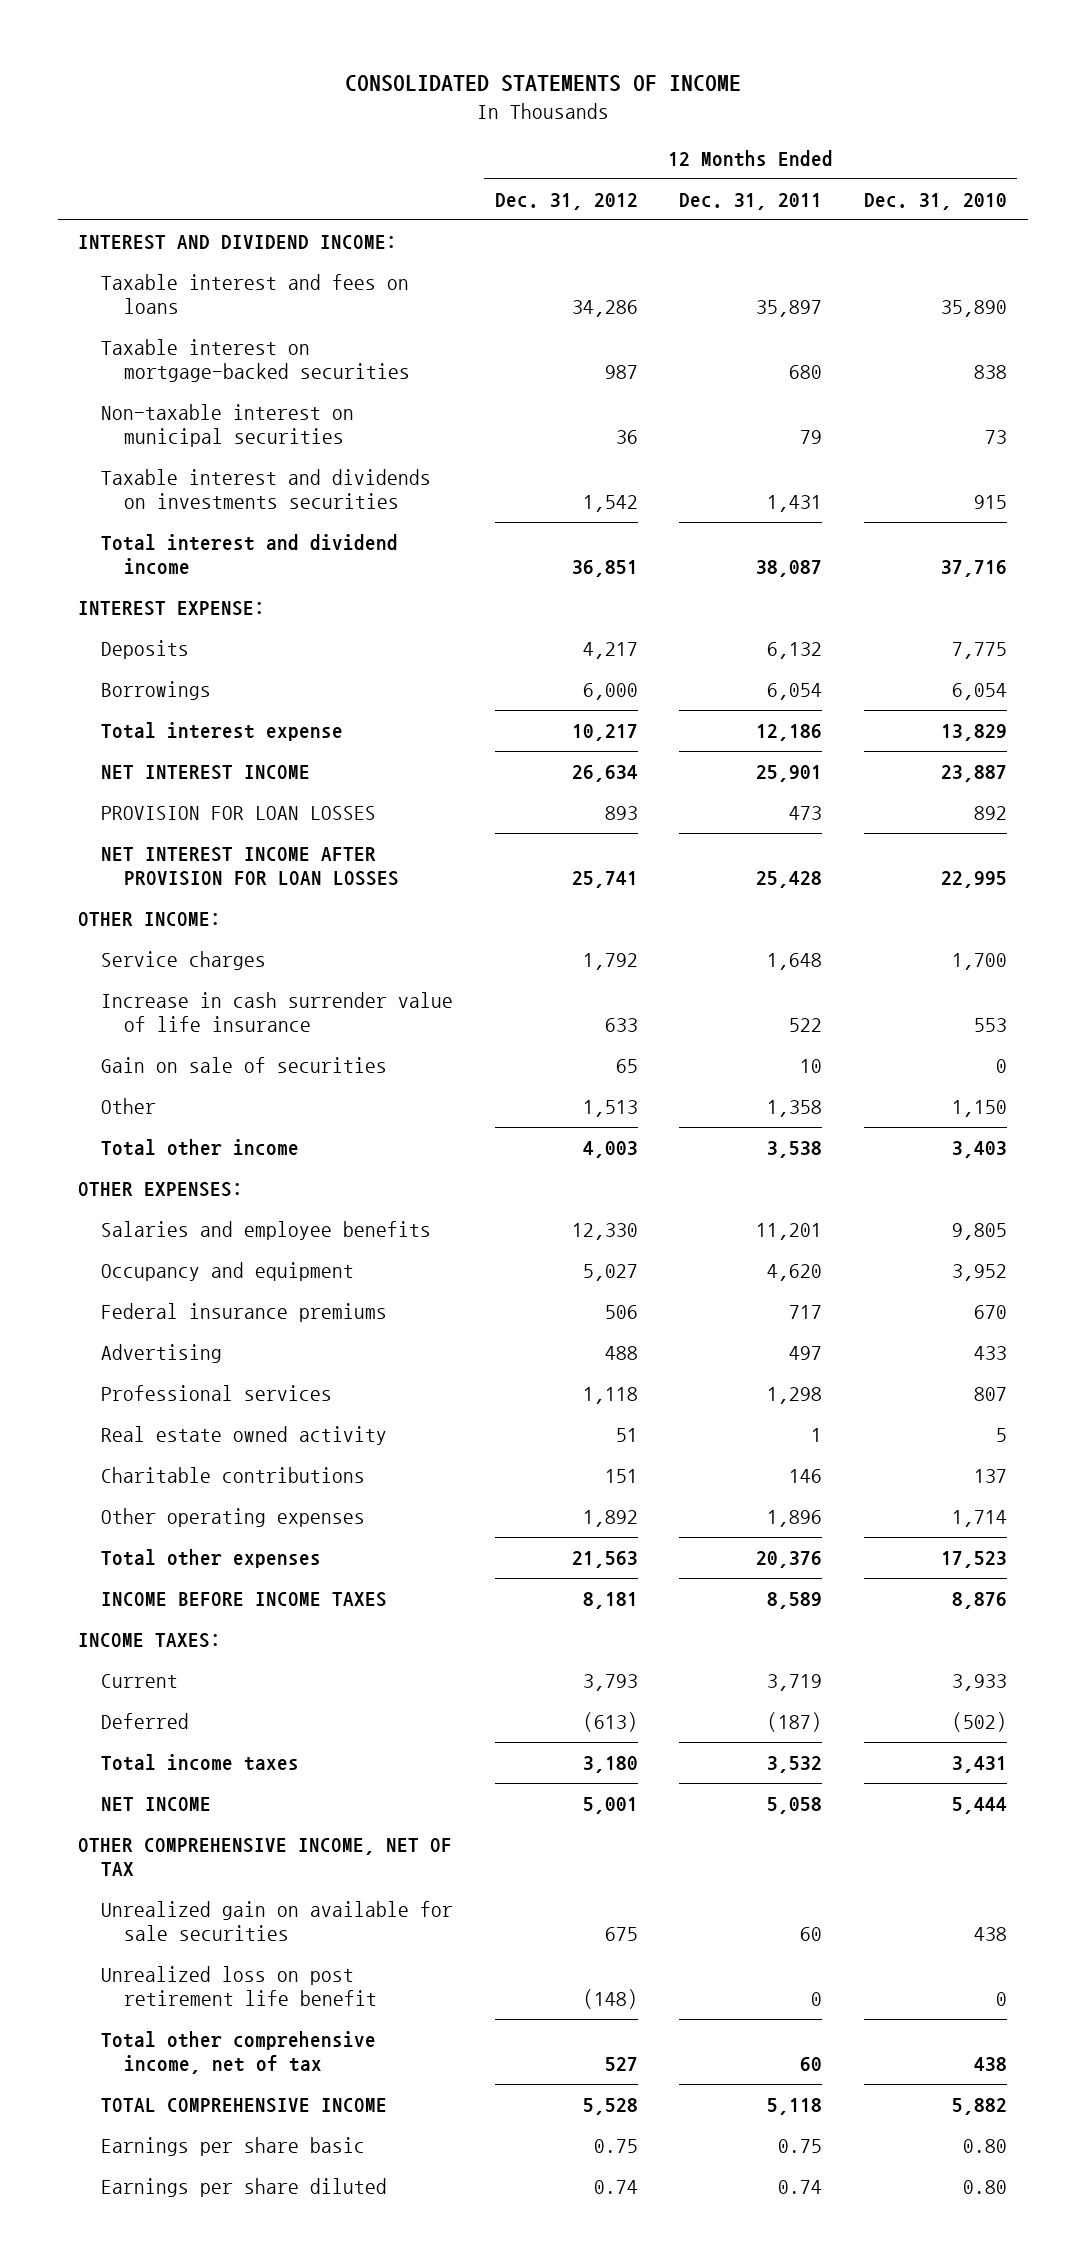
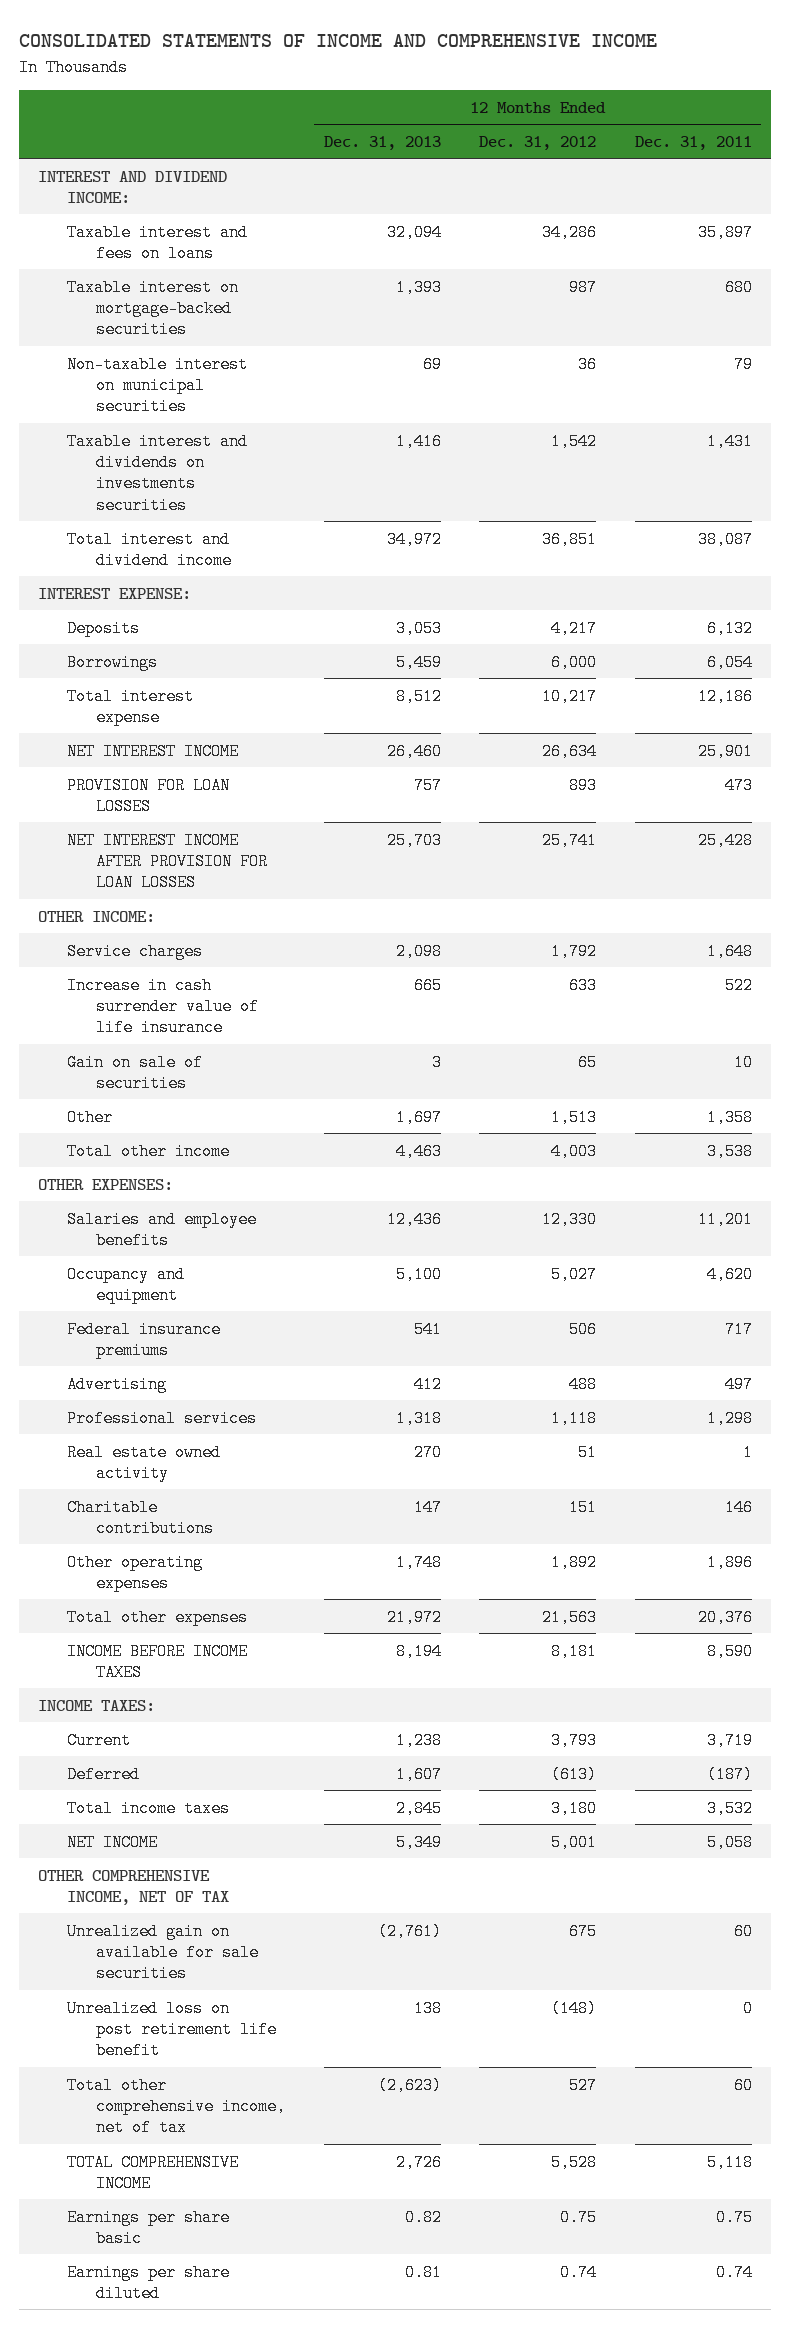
- CONSOLIDATED STATEMENTS OF INCOME
+ CONSOLIDATED STATEMENTS OF INCOME AND COMPREHENSIVE INCOME
- | 12 Months Ended Dec. 31, 2012 | 12 Months Ended Dec. 31, 2011 | 12 Months Ended Dec. 31, 2010
+ | 12 Months Ended Dec. 31, 2013 | 12 Months Ended Dec. 31, 2012 | 12 Months Ended Dec. 31, 2011
- INCOME BEFORE INCOME TAXES | 8,181 | 8,589 | 8,876
+ INCOME BEFORE INCOME TAXES | 8,194 | 8,181 | 8,590

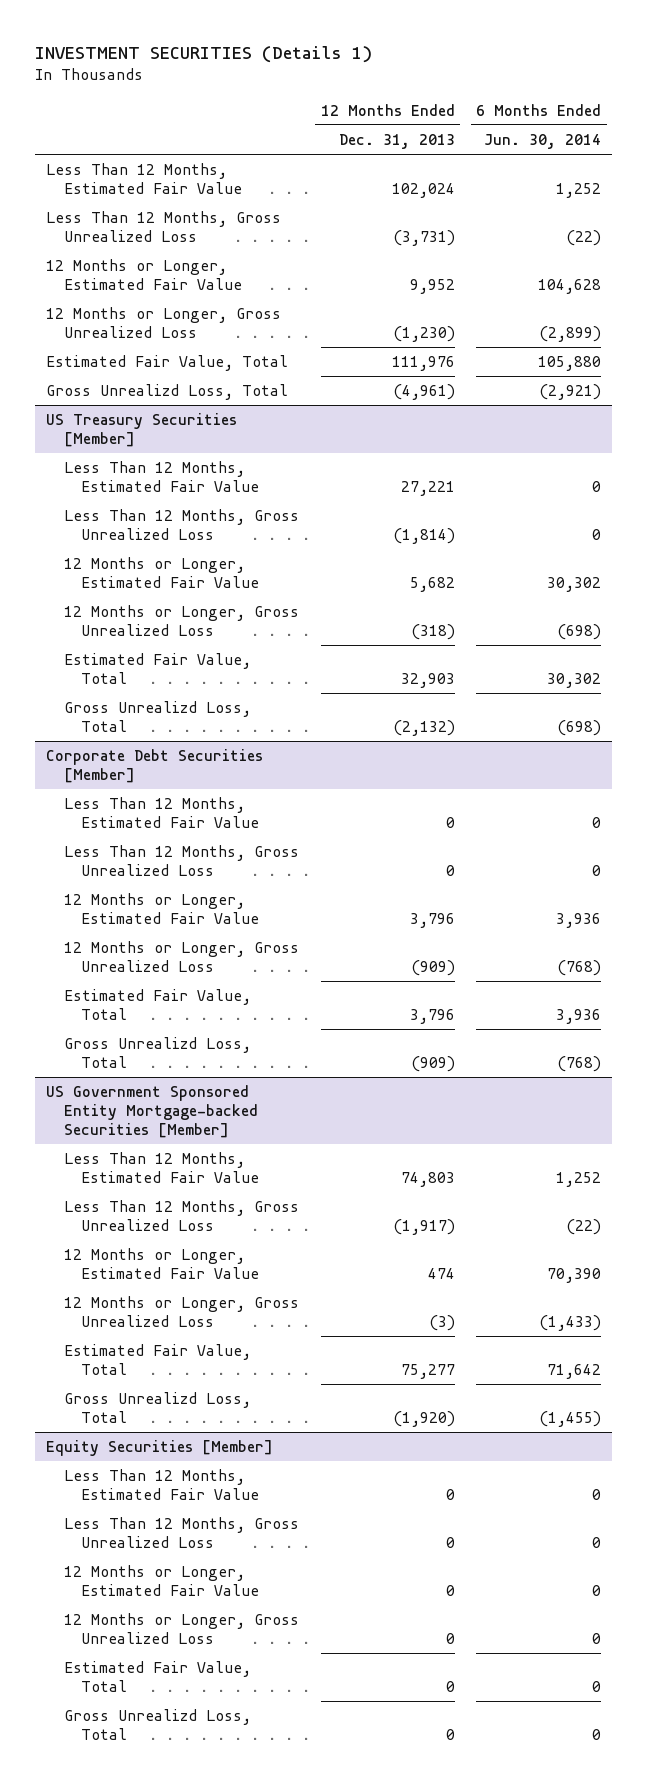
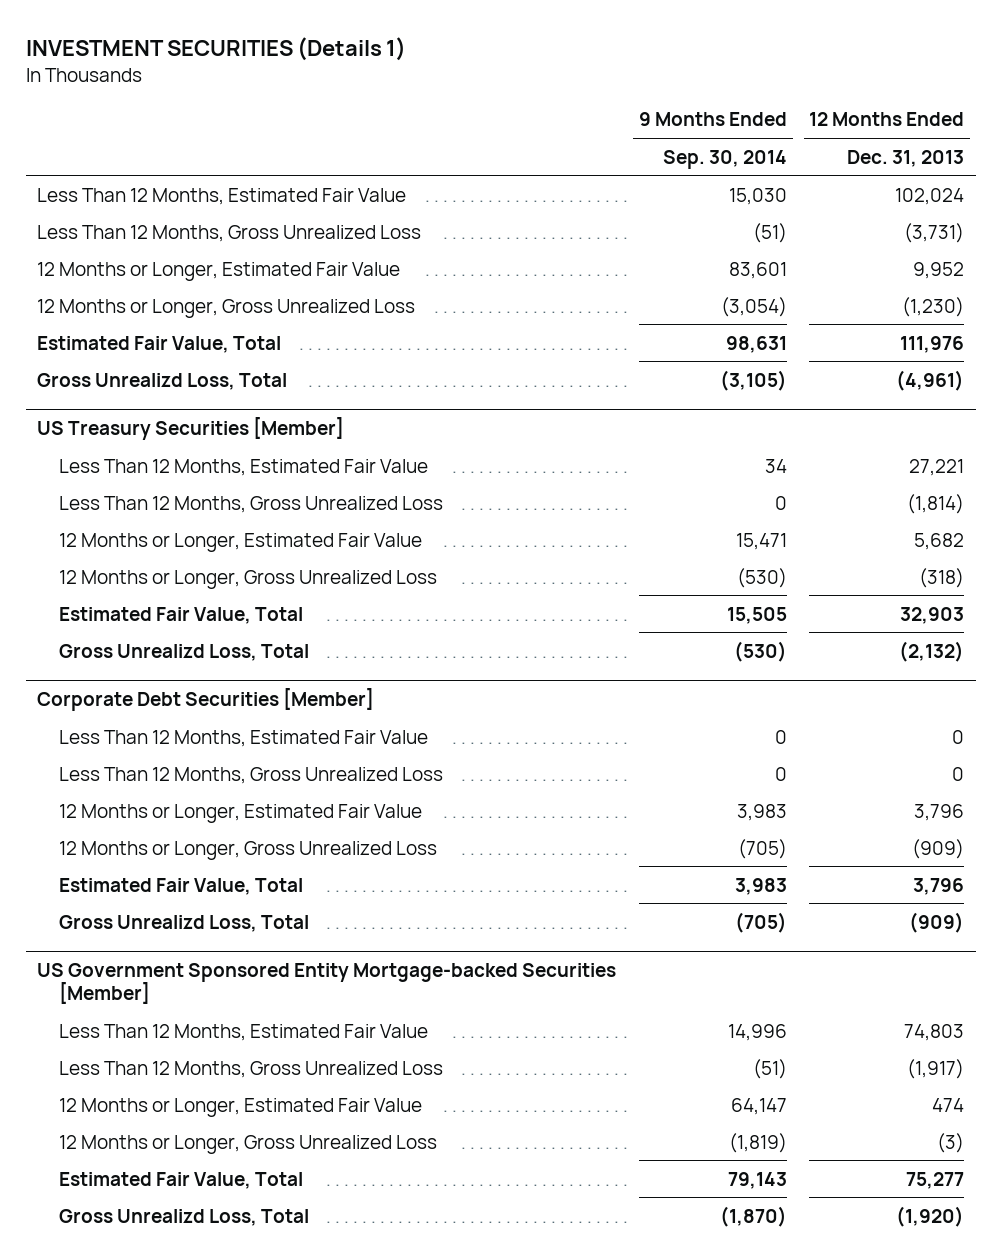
- | 12 Months Ended Dec. 31, 2013 | 6 Months Ended Jun. 30, 2014
+ | 9 Months Ended Sep. 30, 2014 | 12 Months Ended Dec. 31, 2013
- Equity Securities [Member]
- Less Than 12 Months, Estimated Fair Value | 0 | 0
- Less Than 12 Months, Gross Unrealized Loss | 0 | 0
- 12 Months or Longer, Estimated Fair Value | 0 | 0
- 12 Months or Longer, Gross Unrealized Loss | 0 | 0
- Estimated Fair Value, Total | 0 | 0
- Gross Unrealizd Loss, Total | 0 | 0

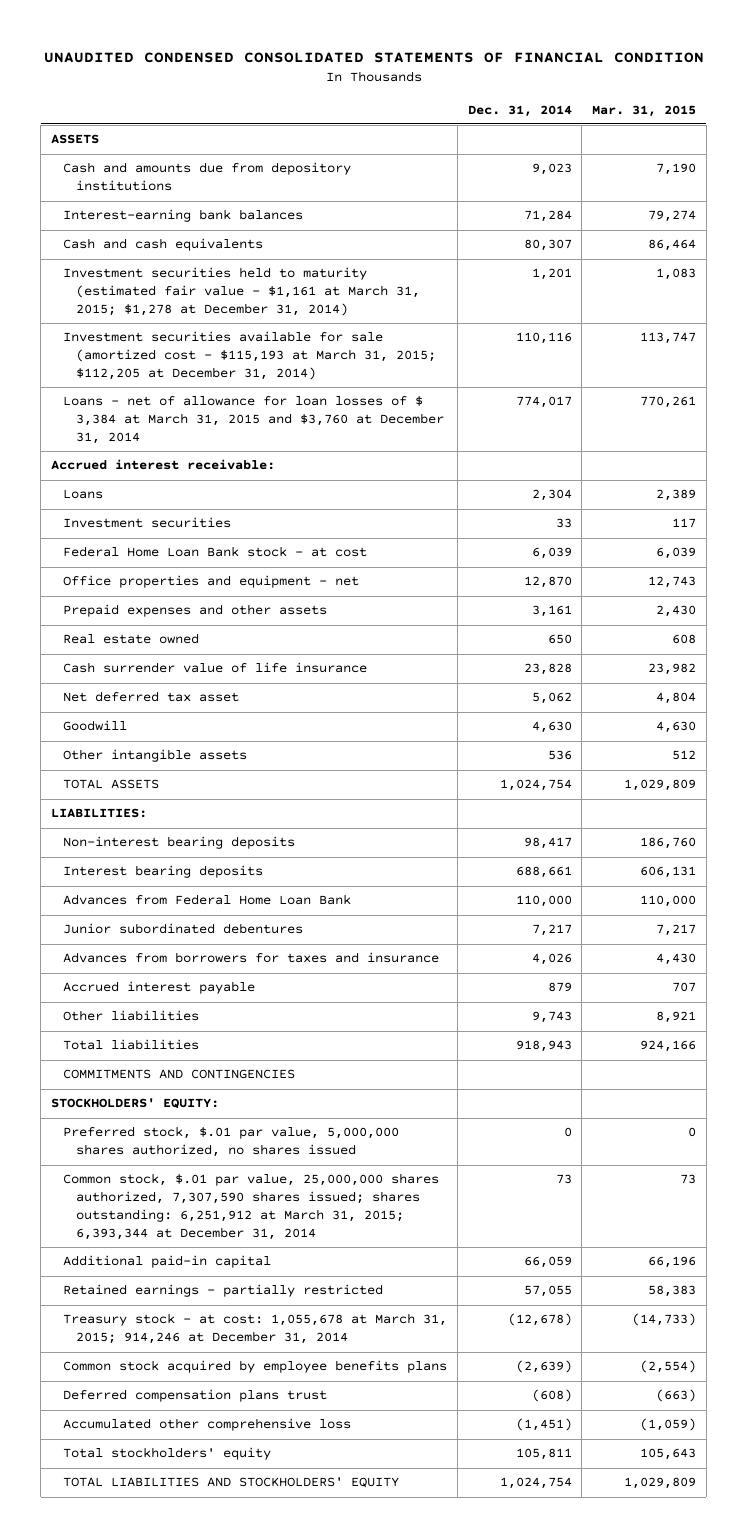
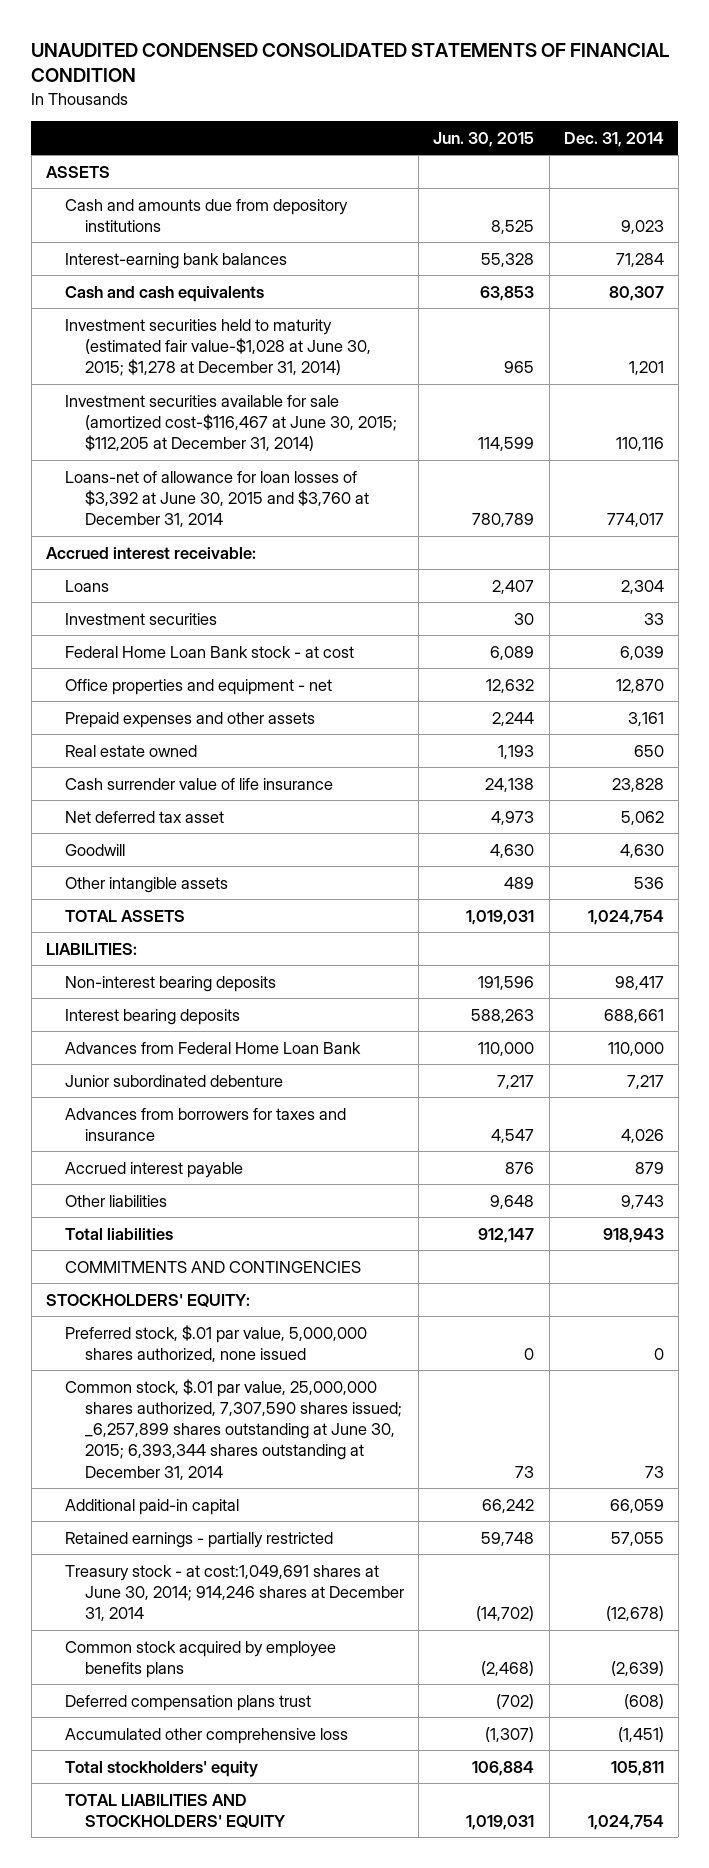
- | Dec. 31, 2014 | Mar. 31, 2015
+ | Jun. 30, 2015 | Dec. 31, 2014
- Investment securities held to maturity (estimated fair value - $1,161 at March 31, 2015; $1,278 at December 31, 2014) | 1,201 | 1,083
- Investment securities available for sale (amortized cost - $115,193 at March 31, 2015; $112,205 at December 31, 2014) | 110,116 | 113,747
- Loans - net of allowance for loan losses of $ 3,384 at March 31, 2015 and $3,760 at December 31, 2014 | 774,017 | 770,261
+ Investment securities held to maturity (estimated fair value-$1,028 at June 30, 2015; $1,278 at December 31, 2014) | 965 | 1,201
+ Investment securities available for sale (amortized cost-$116,467 at June 30, 2015; $112,205 at December 31, 2014) | 114,599 | 110,116
+ Loans-net of allowance for loan losses of $3,392 at June 30, 2015 and $3,760 at December 31, 2014 | 780,789 | 774,017
- Junior subordinated debentures | 7,217 | 7,217
+ Junior subordinated debenture | 7,217 | 7,217
- Preferred stock, $.01 par value, 5,000,000 shares authorized, no shares issued | 0 | 0
- Common stock, $.01 par value, 25,000,000 shares authorized, 7,307,590 shares issued; shares outstanding: 6,251,912 at March 31, 2015; 6,393,344 at December 31, 2014 | 73 | 73
+ Preferred stock, $.01 par value, 5,000,000 shares authorized, none issued | 0 | 0
+ Common stock, $.01 par value, 25,000,000 shares authorized, 7,307,590 shares issued; _6,257,899 shares outstanding at June 30, 2015; 6,393,344 shares outstanding at December 31, 2014 | 73 | 73
- Treasury stock - at cost: 1,055,678 at March 31, 2015; 914,246 at December 31, 2014 | (12,678) | (14,733)
+ Treasury stock - at cost:1,049,691 shares at June 30, 2014; 914,246 shares at December 31, 2014 | (14,702) | (12,678)

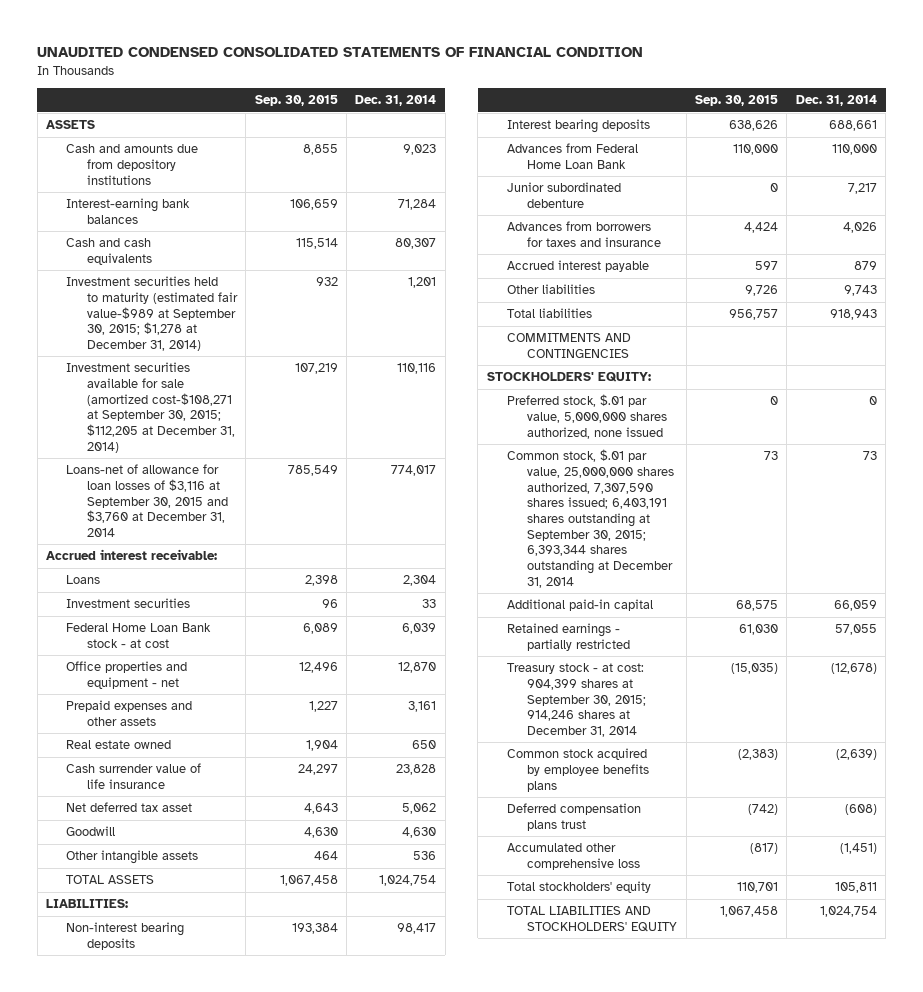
- | Jun. 30, 2015 | Dec. 31, 2014
+ | Sep. 30, 2015 | Dec. 31, 2014
- Investment securities held to maturity (estimated fair value-$1,028 at June 30, 2015; $1,278 at December 31, 2014) | 965 | 1,201
- Investment securities available for sale (amortized cost-$116,467 at June 30, 2015; $112,205 at December 31, 2014) | 114,599 | 110,116
- Loans-net of allowance for loan losses of $3,392 at June 30, 2015 and $3,760 at December 31, 2014 | 780,789 | 774,017
+ Investment securities held to maturity (estimated fair value-$989 at September 30, 2015; $1,278 at December 31, 2014) | 932 | 1,201
+ Investment securities available for sale (amortized cost-$108,271 at September 30, 2015; $112,205 at December 31, 2014) | 107,219 | 110,116
+ Loans-net of allowance for loan losses of $3,116 at September 30, 2015 and $3,760 at December 31, 2014 | 785,549 | 774,017
- Common stock, $.01 par value, 25,000,000 shares authorized, 7,307,590 shares issued; _6,257,899 shares outstanding at June 30, 2015; 6,393,344 shares outstanding at December 31, 2014 | 73 | 73
+ Common stock, $.01 par value, 25,000,000 shares authorized, 7,307,590 shares issued; 6,403,191 shares outstanding at September 30, 2015; 6,393,344 shares outstanding at December 31, 2014 | 73 | 73
- Treasury stock - at cost:1,049,691 shares at June 30, 2014; 914,246 shares at December 31, 2014 | (14,702) | (12,678)
+ Treasury stock - at cost: 904,399 shares at September 30, 2015; 914,246 shares at December 31, 2014 | (15,035) | (12,678)

